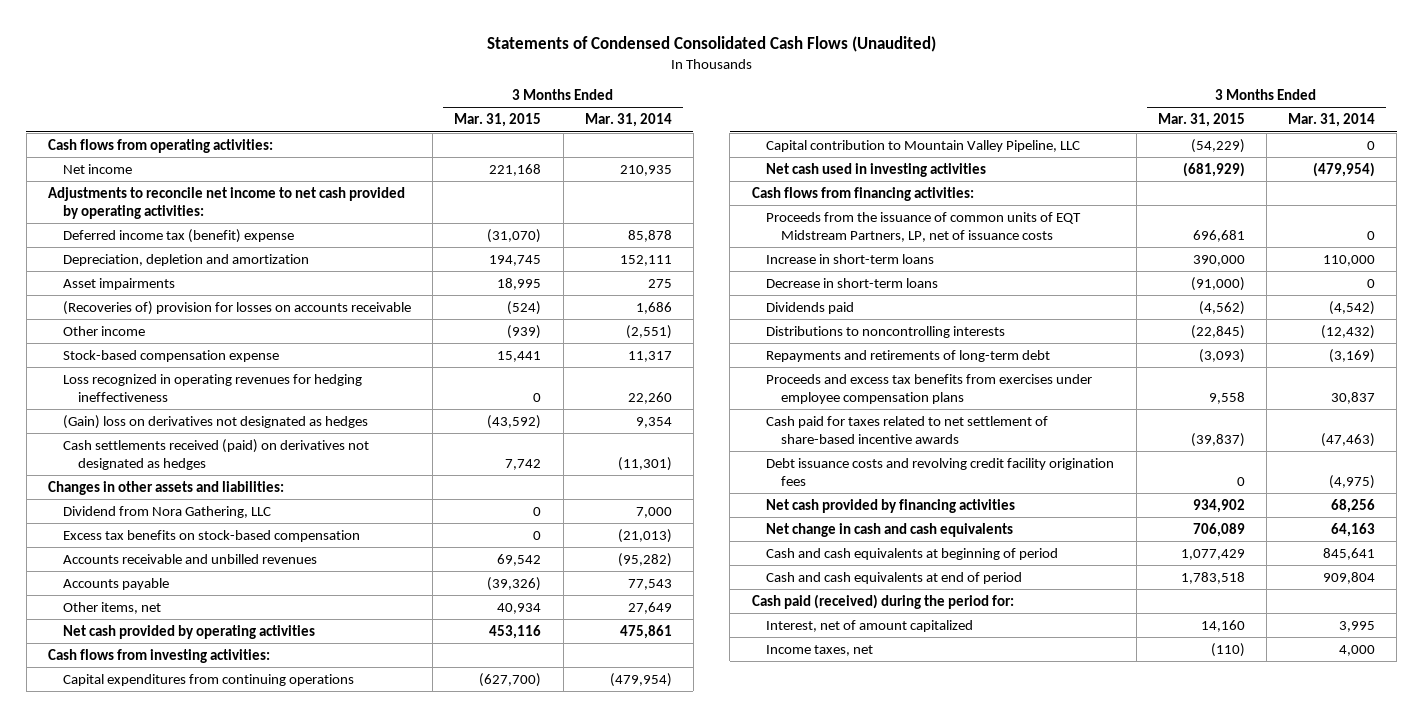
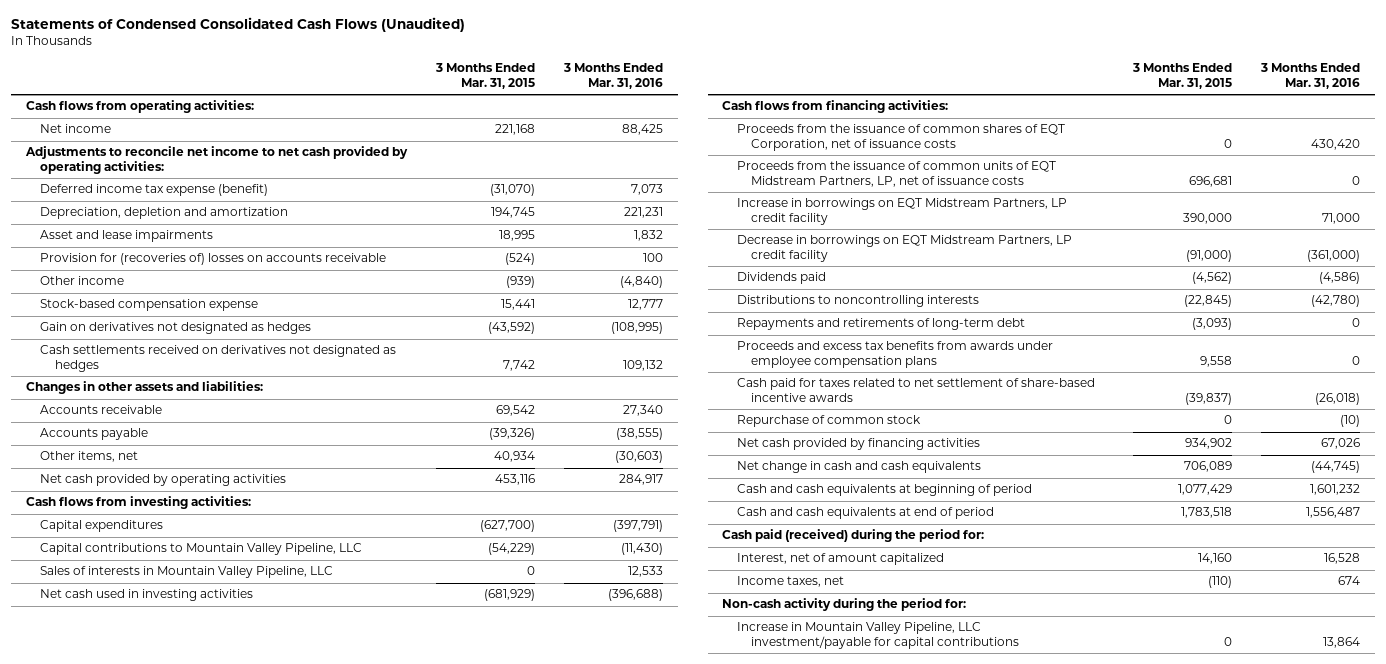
- | 3 Months Ended Mar. 31, 2015 | 3 Months Ended Mar. 31, 2014
+ | 3 Months Ended Mar. 31, 2015 | 3 Months Ended Mar. 31, 2016
- Deferred income tax (benefit) expense | (31,070) | 85,878
+ Deferred income tax expense (benefit) | (31,070) | 7,073
- Asset impairments | 18,995 | 275
- (Recoveries of) provision for losses on accounts receivable | (524) | 1,686
+ Asset and lease impairments | 18,995 | 1,832
+ Provision for (recoveries of) losses on accounts receivable | (524) | 100
- Loss recognized in operating revenues for hedging ineffectiveness | 0 | 22,260
- (Gain) loss on derivatives not designated as hedges | (43,592) | 9,354
- Cash settlements received (paid) on derivatives not designated as hedges | 7,742 | (11,301)
+ Gain on derivatives not designated as hedges | (43,592) | (108,995)
+ Cash settlements received on derivatives not designated as hedges | 7,742 | 109,132
- Dividend from Nora Gathering, LLC | 0 | 7,000
- Excess tax benefits on stock-based compensation | 0 | (21,013)
- Accounts receivable and unbilled revenues | 69,542 | (95,282)
+ Accounts receivable | 69,542 | 27,340
- Capital expenditures from continuing operations | (627,700) | (479,954)
- Capital contribution to Mountain Valley Pipeline, LLC | (54,229) | 0
+ Capital expenditures | (627,700) | (397,791)
+ Capital contributions to Mountain Valley Pipeline, LLC | (54,229) | (11,430)
+ Sales of interests in Mountain Valley Pipeline, LLC | 0 | 12,533
+ Proceeds from the issuance of common shares of EQT Corporation, net of issuance costs | 0 | 430,420
- Increase in short-term loans | 390,000 | 110,000
- Decrease in short-term loans | (91,000) | 0
+ Increase in borrowings on EQT Midstream Partners, LP credit facility | 390,000 | 71,000
+ Decrease in borrowings on EQT Midstream Partners, LP credit facility | (91,000) | (361,000)
- Proceeds and excess tax benefits from exercises under employee compensation plans | 9,558 | 30,837
+ Proceeds and excess tax benefits from awards under employee compensation plans | 9,558 | 0
- Debt issuance costs and revolving credit facility origination fees | 0 | (4,975)
+ Repurchase of common stock | 0 | (10)
+ Non-cash activity during the period for:
+ Increase in Mountain Valley Pipeline, LLC investment/payable for capital contributions | 0 | 13,864

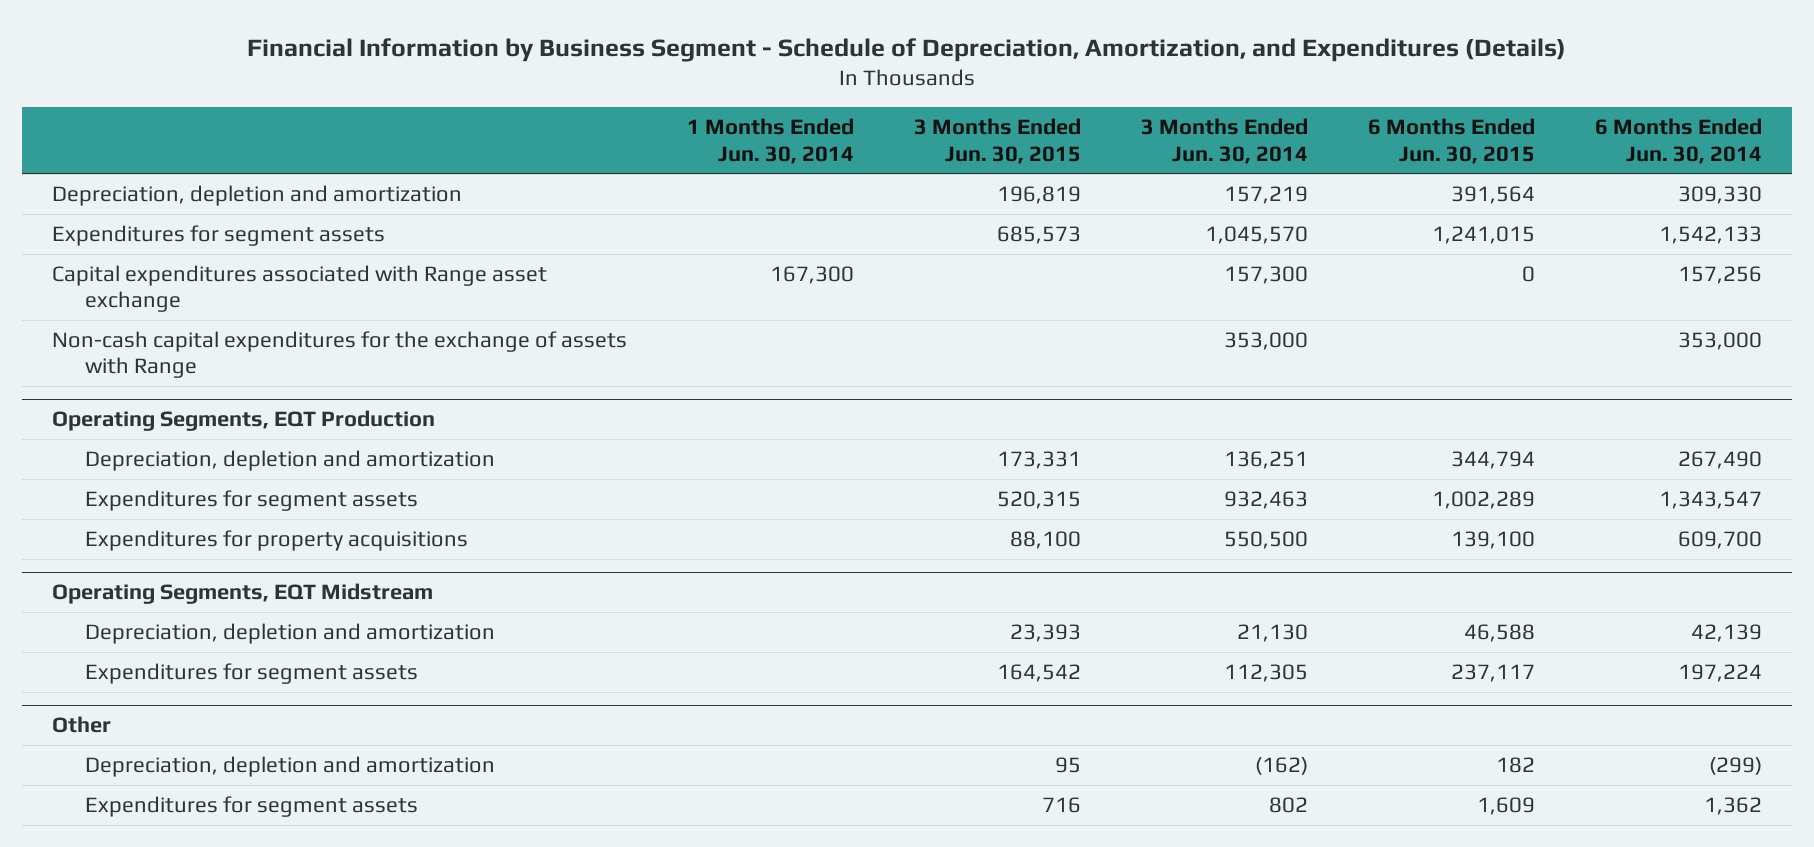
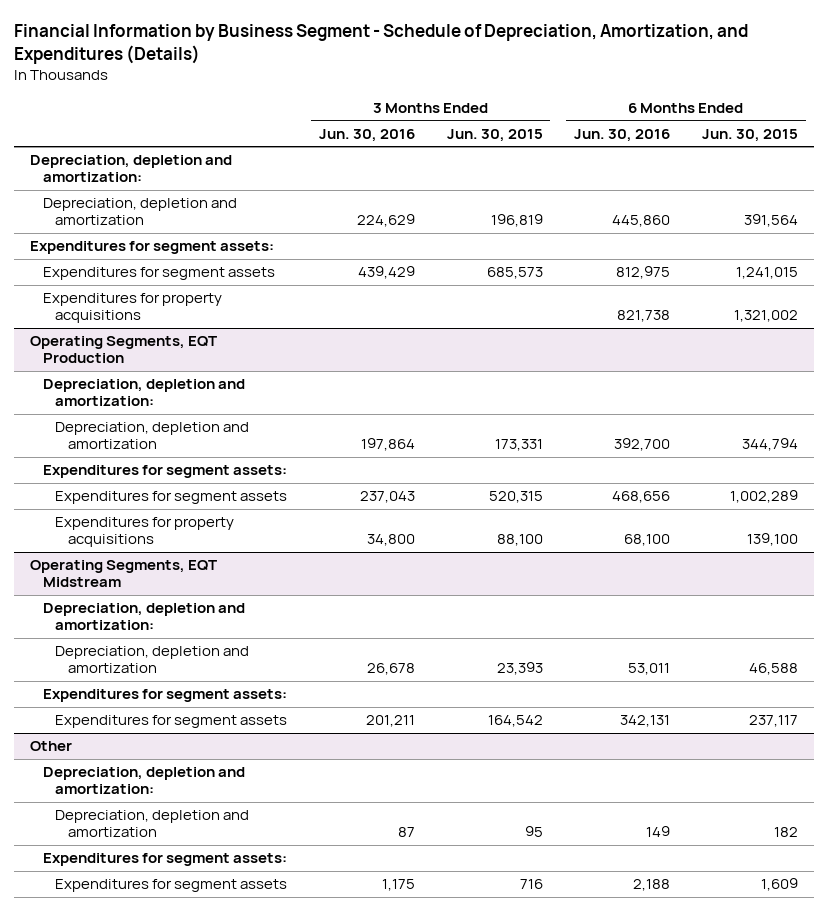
- | 1 Months Ended Jun. 30, 2014 | 3 Months Ended Jun. 30, 2015 | 3 Months Ended Jun. 30, 2014 | 6 Months Ended Jun. 30, 2015 | 6 Months Ended Jun. 30, 2014
+ | 3 Months Ended Jun. 30, 2016 | 3 Months Ended Jun. 30, 2015 | 6 Months Ended Jun. 30, 2016 | 6 Months Ended Jun. 30, 2015
+ Depreciation, depletion and amortization:
+ Expenditures for segment assets:
- Capital expenditures associated with Range asset exchange | 167,300 | | 157,300 | 0 | 157,256
- Non-cash capital expenditures for the exchange of assets with Range | | | 353,000 | | 353,000
+ Expenditures for property acquisitions | | | 821,738 | 1,321,002
@ Operating Segments, EQT Production
+ Depreciation, depletion and amortization:
+ Expenditures for segment assets:
@ Operating Segments, EQT Midstream
+ Depreciation, depletion and amortization:
+ Expenditures for segment assets:
@ Other
+ Depreciation, depletion and amortization:
+ Expenditures for segment assets:

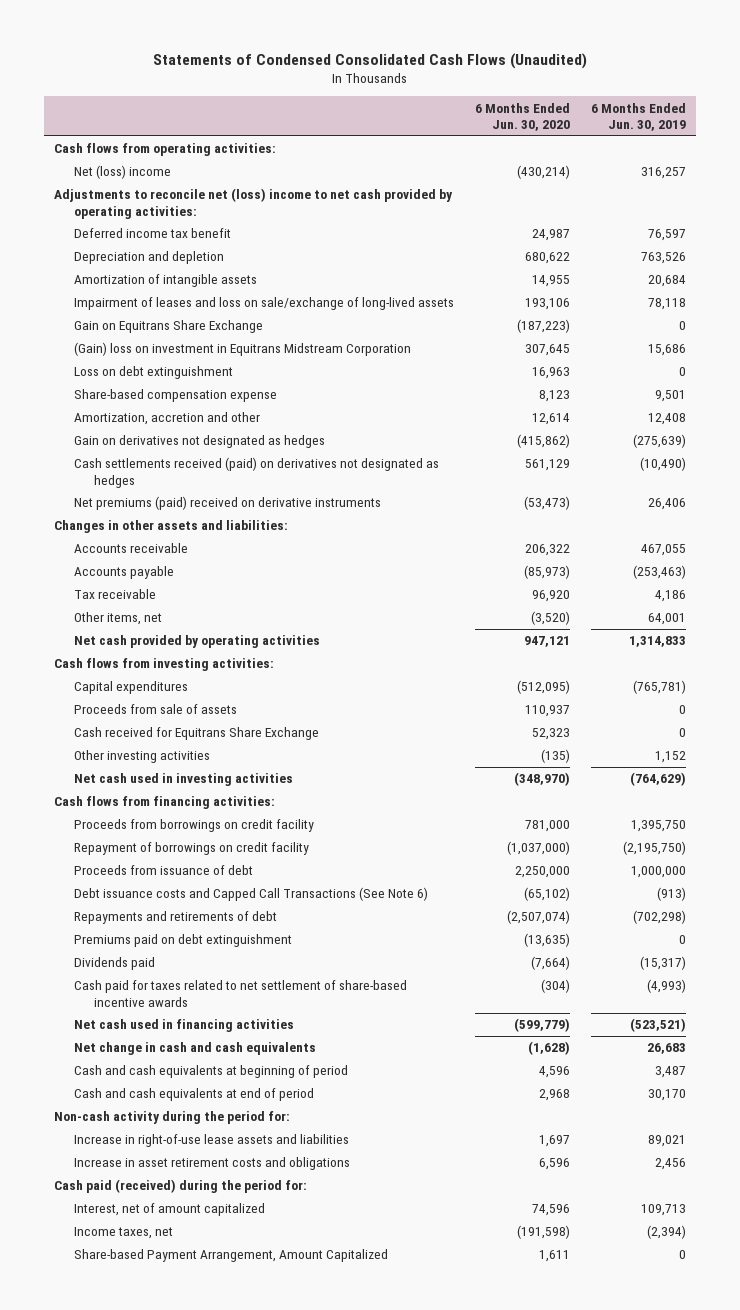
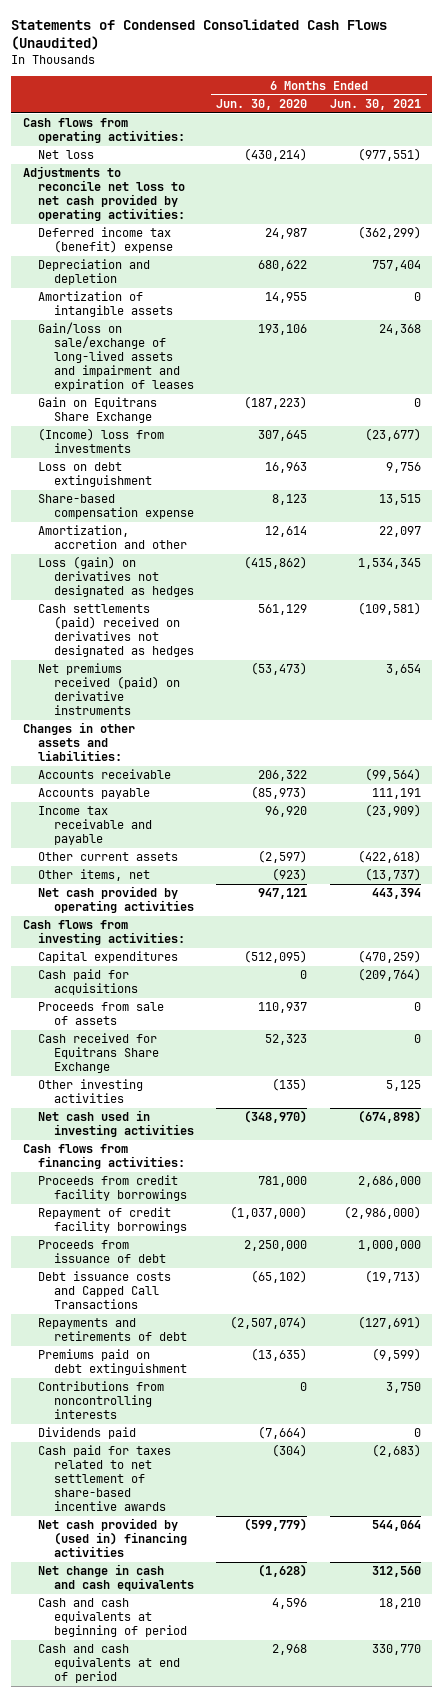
- | 6 Months Ended Jun. 30, 2020 | 6 Months Ended Jun. 30, 2019
+ | 6 Months Ended Jun. 30, 2020 | 6 Months Ended Jun. 30, 2021
- Net (loss) income | (430,214) | 316,257
- Adjustments to reconcile net (loss) income to net cash provided by operating activities:
- Deferred income tax benefit | 24,987 | 76,597
+ Net loss | (430,214) | (977,551)
+ Adjustments to reconcile net loss to net cash provided by operating activities:
+ Deferred income tax (benefit) expense | 24,987 | (362,299)
- Impairment of leases and loss on sale/exchange of long-lived assets | 193,106 | 78,118
+ Gain/loss on sale/exchange of long-lived assets and impairment and expiration of leases | 193,106 | 24,368
- (Gain) loss on investment in Equitrans Midstream Corporation | 307,645 | 15,686
+ (Income) loss from investments | 307,645 | (23,677)
- Gain on derivatives not designated as hedges | (415,862) | (275,639)
- Cash settlements received (paid) on derivatives not designated as hedges | 561,129 | (10,490)
- Net premiums (paid) received on derivative instruments | (53,473) | 26,406
+ Loss (gain) on derivatives not designated as hedges | (415,862) | 1,534,345
+ Cash settlements (paid) received on derivatives not designated as hedges | 561,129 | (109,581)
+ Net premiums received (paid) on derivative instruments | (53,473) | 3,654
- Tax receivable | 96,920 | 4,186
- Other items, net | (3,520) | 64,001
+ Income tax receivable and payable | 96,920 | (23,909)
+ Other current assets | (2,597) | (422,618)
+ Other items, net | (923) | (13,737)
+ Cash paid for acquisitions | 0 | (209,764)
- Proceeds from borrowings on credit facility | 781,000 | 1,395,750
- Repayment of borrowings on credit facility | (1,037,000) | (2,195,750)
+ Proceeds from credit facility borrowings | 781,000 | 2,686,000
+ Repayment of credit facility borrowings | (1,037,000) | (2,986,000)
- Debt issuance costs and Capped Call Transactions (See Note 6) | (65,102) | (913)
+ Debt issuance costs and Capped Call Transactions | (65,102) | (19,713)
+ Contributions from noncontrolling interests | 0 | 3,750
- Net cash used in financing activities | (599,779) | (523,521)
+ Net cash provided by (used in) financing activities | (599,779) | 544,064
- Non-cash activity during the period for:
- Increase in right-of-use lease assets and liabilities | 1,697 | 89,021
- Increase in asset retirement costs and obligations | 6,596 | 2,456
- Cash paid (received) during the period for:
- Interest, net of amount capitalized | 74,596 | 109,713
- Income taxes, net | (191,598) | (2,394)
- Share-based Payment Arrangement, Amount Capitalized | 1,611 | 0

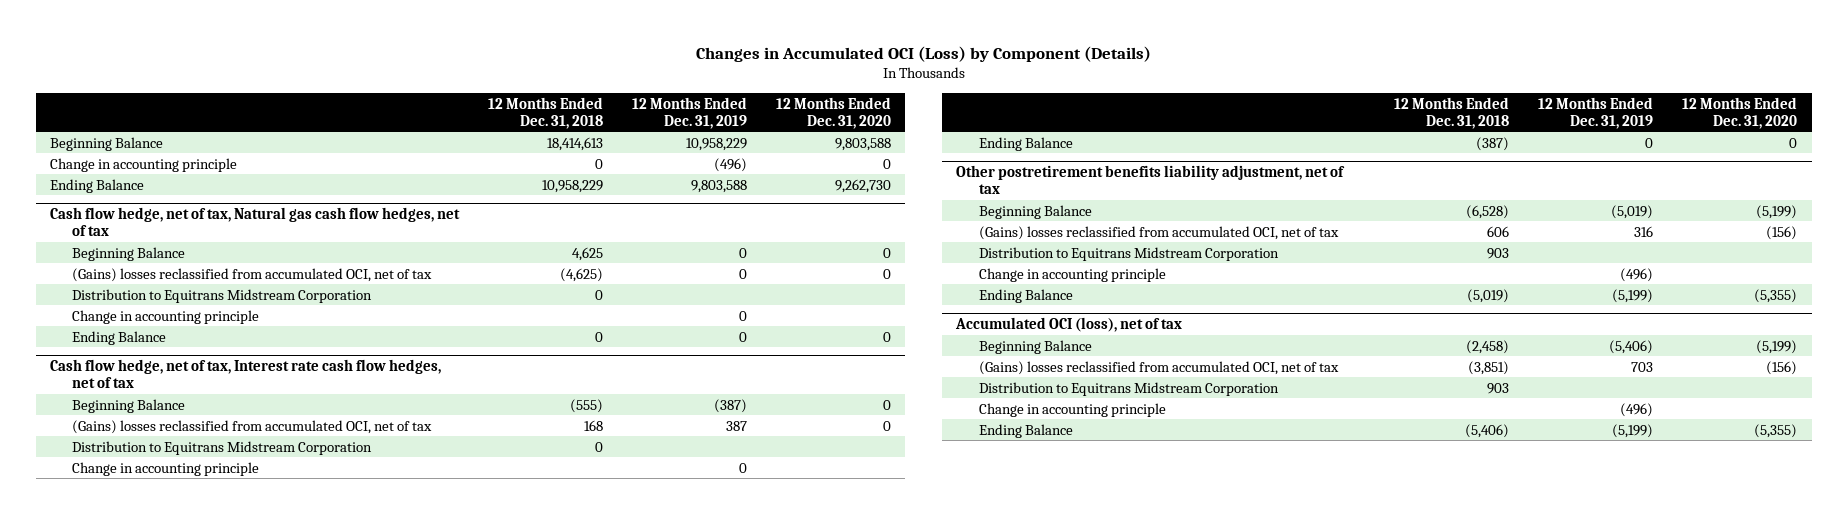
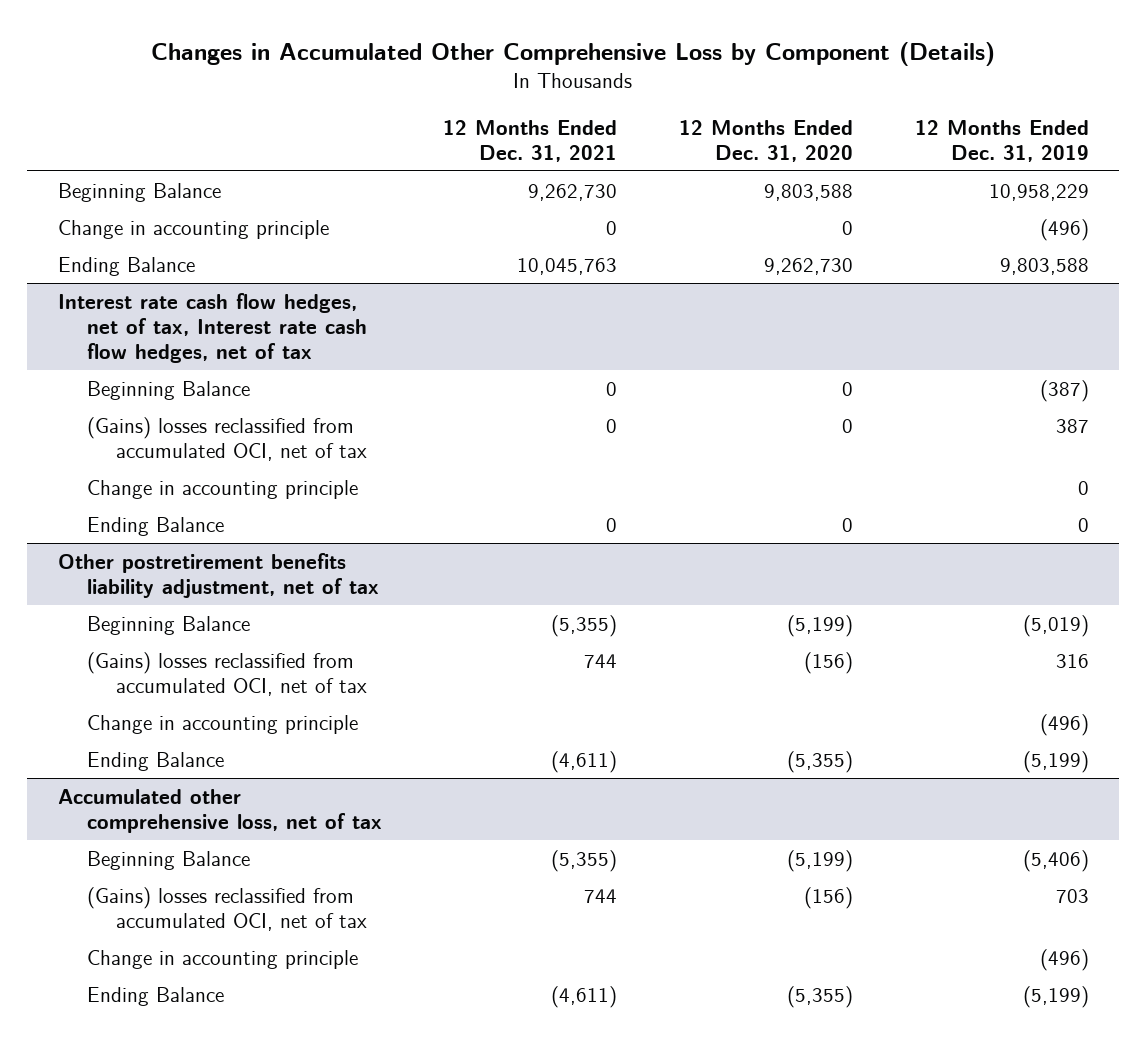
- Changes in Accumulated OCI (Loss) by Component (Details)
+ Changes in Accumulated Other Comprehensive Loss by Component (Details)
- | 12 Months Ended Dec. 31, 2018 | 12 Months Ended Dec. 31, 2019 | 12 Months Ended Dec. 31, 2020
+ | 12 Months Ended Dec. 31, 2021 | 12 Months Ended Dec. 31, 2020 | 12 Months Ended Dec. 31, 2019
- Cash flow hedge, net of tax, Natural gas cash flow hedges, net of tax
- Beginning Balance | 4,625 | 0 | 0
- (Gains) losses reclassified from accumulated OCI, net of tax | (4,625) | 0 | 0
- Distribution to Equitrans Midstream Corporation | 0 | |
- Change in accounting principle | | 0 |
- Ending Balance | 0 | 0 | 0
- Cash flow hedge, net of tax, Interest rate cash flow hedges, net of tax
+ Interest rate cash flow hedges, net of tax, Interest rate cash flow hedges, net of tax
- Distribution to Equitrans Midstream Corporation | 0 | |
@ Other postretirement benefits liability adjustment, net of tax
- Distribution to Equitrans Midstream Corporation | 903 | |
- Accumulated OCI (loss), net of tax
+ Accumulated other comprehensive loss, net of tax
- Distribution to Equitrans Midstream Corporation | 903 | |

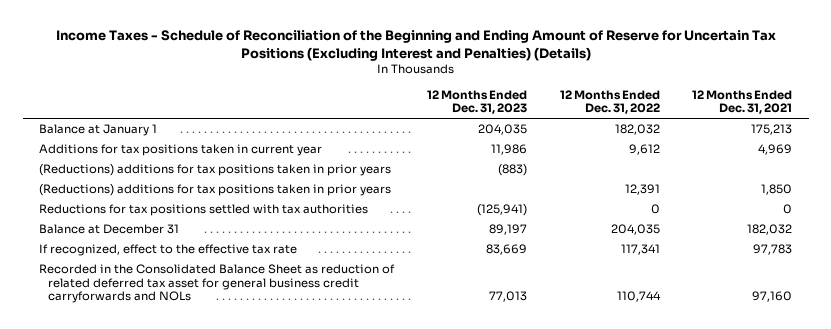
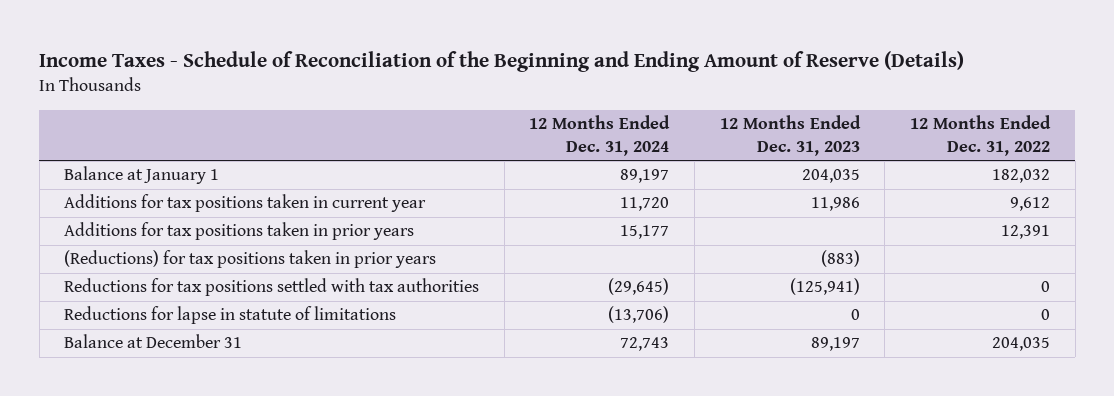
- Income Taxes - Schedule of Reconciliation of the Beginning and Ending Amount of Reserve for Uncertain Tax Positions (Excluding Interest and Penalties) (Details)
+ Income Taxes - Schedule of Reconciliation of the Beginning and Ending Amount of Reserve (Details)
- | 12 Months Ended Dec. 31, 2023 | 12 Months Ended Dec. 31, 2022 | 12 Months Ended Dec. 31, 2021
+ | 12 Months Ended Dec. 31, 2024 | 12 Months Ended Dec. 31, 2023 | 12 Months Ended Dec. 31, 2022
- (Reductions) additions for tax positions taken in prior years | (883) | |
- (Reductions) additions for tax positions taken in prior years | | 12,391 | 1,850
+ Additions for tax positions taken in prior years | 15,177 | | 12,391
+ (Reductions) for tax positions taken in prior years | | (883) |
+ Reductions for lapse in statute of limitations | (13,706) | 0 | 0
- If recognized, effect to the effective tax rate | 83,669 | 117,341 | 97,783
- Recorded in the Consolidated Balance Sheet as reduction of related deferred tax asset for general business credit carryforwards and NOLs | 77,013 | 110,744 | 97,160

